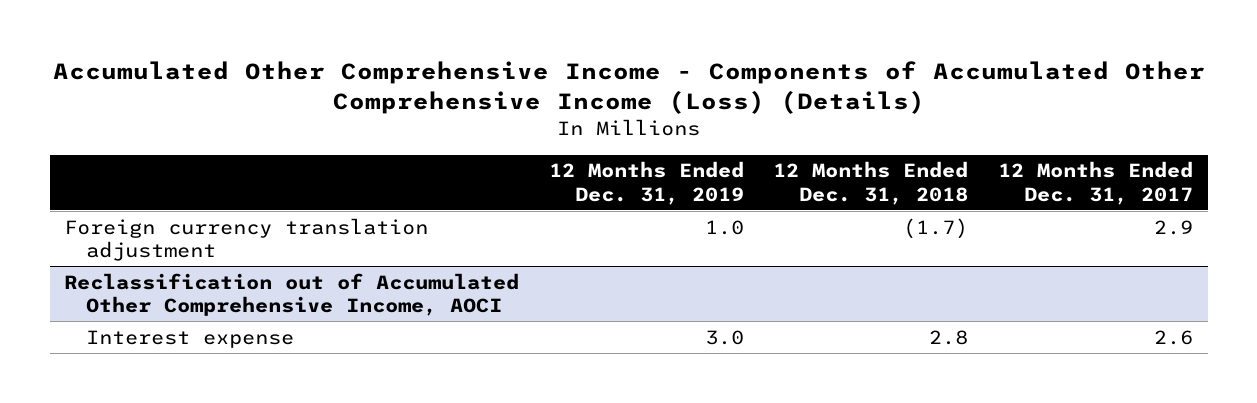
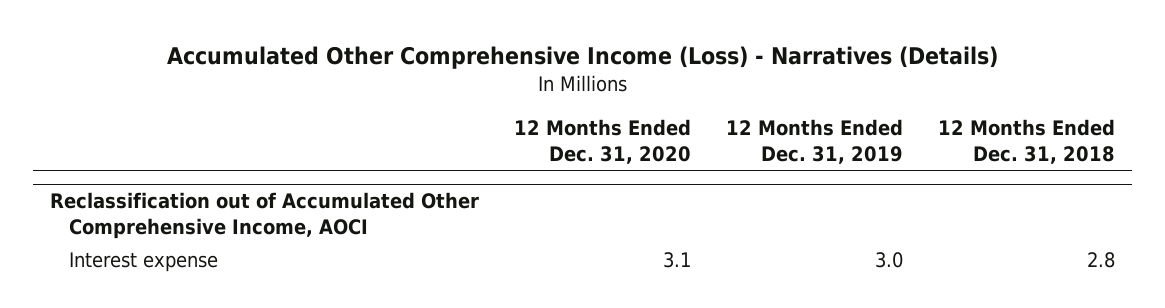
- Accumulated Other Comprehensive Income - Components of Accumulated Other Comprehensive Income (Loss) (Details)
+ Accumulated Other Comprehensive Income (Loss) - Narratives (Details)
- | 12 Months Ended Dec. 31, 2019 | 12 Months Ended Dec. 31, 2018 | 12 Months Ended Dec. 31, 2017
+ | 12 Months Ended Dec. 31, 2020 | 12 Months Ended Dec. 31, 2019 | 12 Months Ended Dec. 31, 2018
- Foreign currency translation adjustment | 1.0 | (1.7) | 2.9

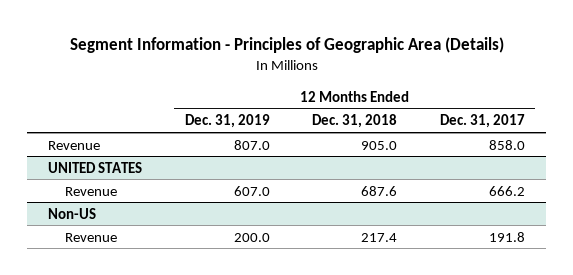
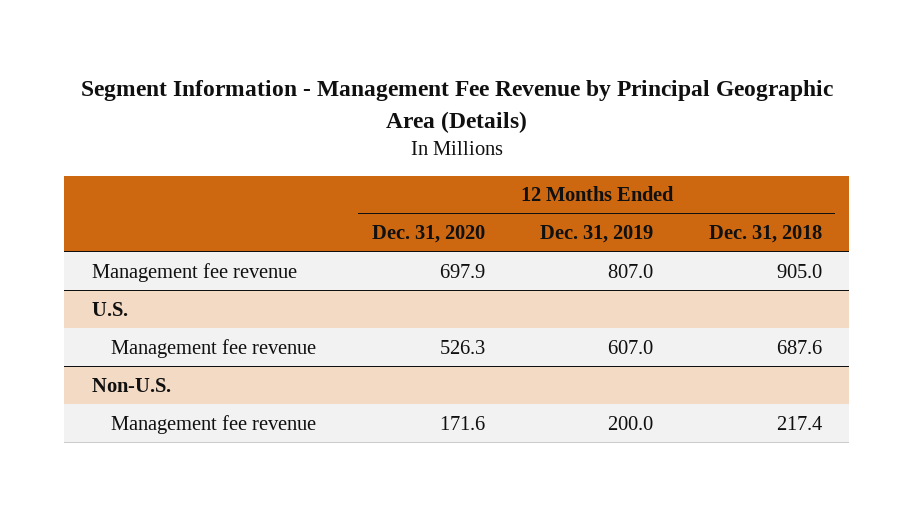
- Segment Information - Principles of Geographic Area (Details)
+ Segment Information - Management Fee Revenue by Principal Geographic Area (Details)
- | 12 Months Ended Dec. 31, 2019 | 12 Months Ended Dec. 31, 2018 | 12 Months Ended Dec. 31, 2017
+ | 12 Months Ended Dec. 31, 2020 | 12 Months Ended Dec. 31, 2019 | 12 Months Ended Dec. 31, 2018
- Revenue | 807.0 | 905.0 | 858.0
- UNITED STATES
- Revenue | 607.0 | 687.6 | 666.2
- Non-US
- Revenue | 200.0 | 217.4 | 191.8
+ Management fee revenue | 697.9 | 807.0 | 905.0
+ U.S.
+ Management fee revenue | 526.3 | 607.0 | 687.6
+ Non-U.S.
+ Management fee revenue | 171.6 | 200.0 | 217.4

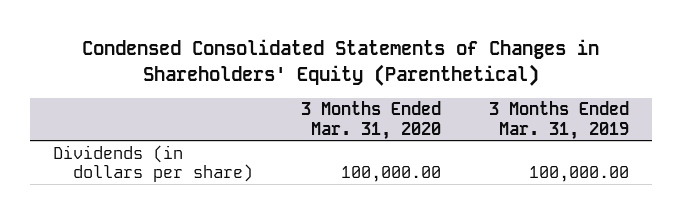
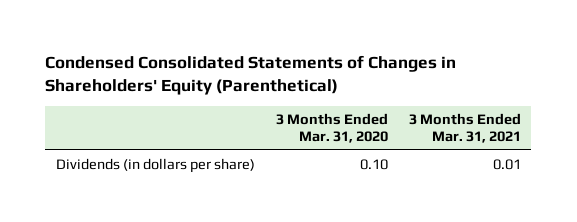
- | 3 Months Ended Mar. 31, 2020 | 3 Months Ended Mar. 31, 2019
+ | 3 Months Ended Mar. 31, 2020 | 3 Months Ended Mar. 31, 2021
- Dividends (in dollars per share) | 100,000.00 | 100,000.00
+ Dividends (in dollars per share) | 0.10 | 0.01

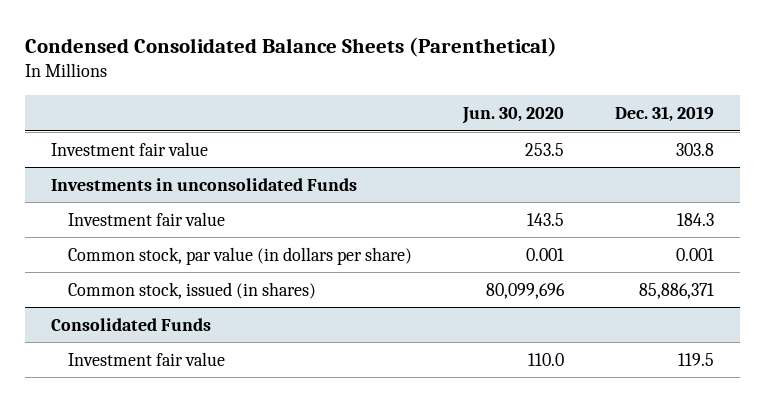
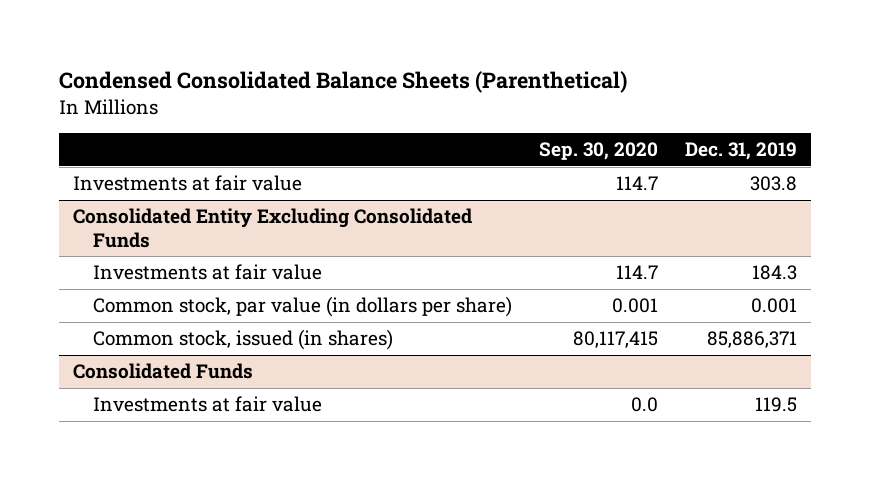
- | Jun. 30, 2020 | Dec. 31, 2019
+ | Sep. 30, 2020 | Dec. 31, 2019
- Investment fair value | 253.5 | 303.8
- Investments in unconsolidated Funds
- Investment fair value | 143.5 | 184.3
+ Investments at fair value | 114.7 | 303.8
+ Consolidated Entity Excluding Consolidated Funds
+ Investments at fair value | 114.7 | 184.3
@ Consolidated Funds
- Investment fair value | 110.0 | 119.5
+ Investments at fair value | 0.0 | 119.5

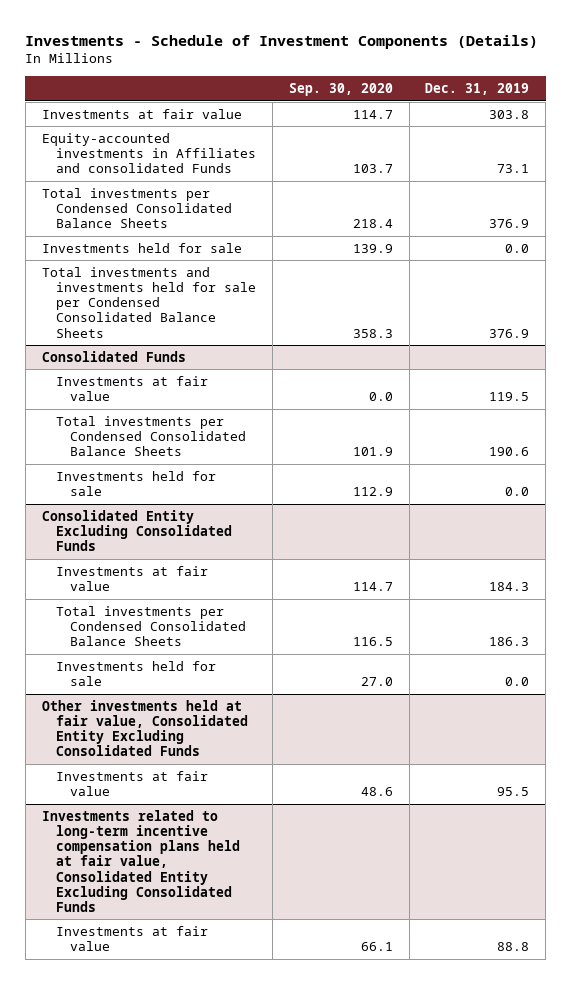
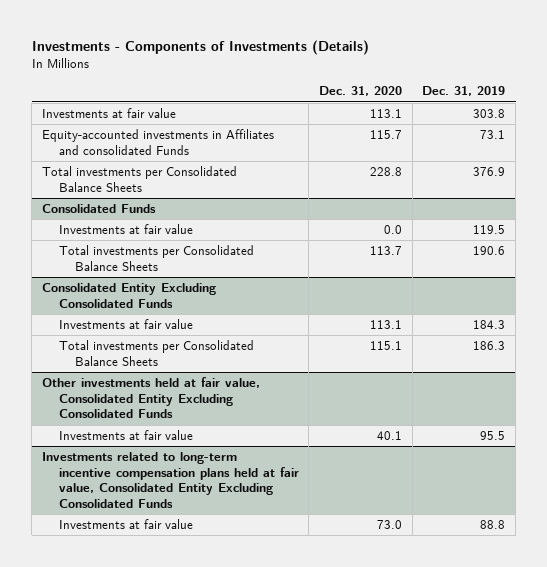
- Investments - Schedule of Investment Components (Details)
+ Investments - Components of Investments (Details)
- | Sep. 30, 2020 | Dec. 31, 2019
+ | Dec. 31, 2020 | Dec. 31, 2019
- Total investments per Condensed Consolidated Balance Sheets | 218.4 | 376.9
- Investments held for sale | 139.9 | 0.0
- Total investments and investments held for sale per Condensed Consolidated Balance Sheets | 358.3 | 376.9
+ Total investments per Consolidated Balance Sheets | 228.8 | 376.9
@ Consolidated Funds
- Total investments per Condensed Consolidated Balance Sheets | 101.9 | 190.6
- Investments held for sale | 112.9 | 0.0
+ Total investments per Consolidated Balance Sheets | 113.7 | 190.6
@ Consolidated Entity Excluding Consolidated Funds
- Total investments per Condensed Consolidated Balance Sheets | 116.5 | 186.3
- Investments held for sale | 27.0 | 0.0
+ Total investments per Consolidated Balance Sheets | 115.1 | 186.3

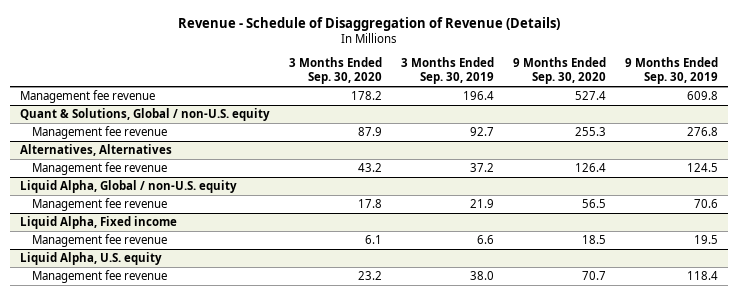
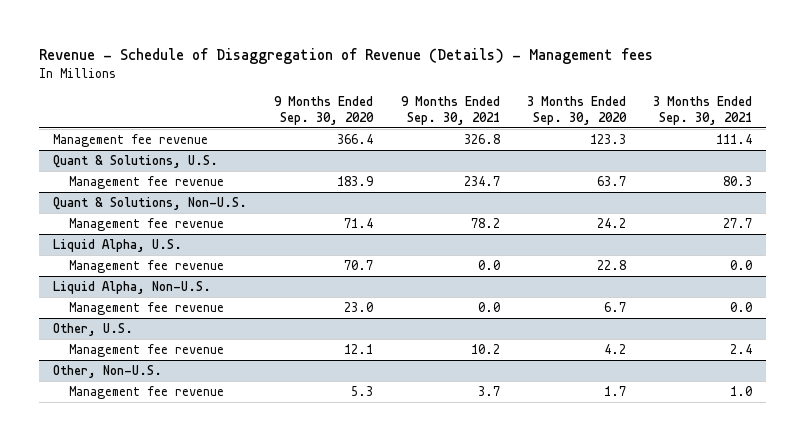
- Revenue - Schedule of Disaggregation of Revenue (Details)
+ Revenue - Schedule of Disaggregation of Revenue (Details) - Management fees
- | 3 Months Ended Sep. 30, 2020 | 3 Months Ended Sep. 30, 2019 | 9 Months Ended Sep. 30, 2020 | 9 Months Ended Sep. 30, 2019
+ | 9 Months Ended Sep. 30, 2020 | 9 Months Ended Sep. 30, 2021 | 3 Months Ended Sep. 30, 2020 | 3 Months Ended Sep. 30, 2021
- Management fee revenue | 178.2 | 196.4 | 527.4 | 609.8
- Quant & Solutions, Global / non-U.S. equity
- Management fee revenue | 87.9 | 92.7 | 255.3 | 276.8
- Alternatives, Alternatives
- Management fee revenue | 43.2 | 37.2 | 126.4 | 124.5
- Liquid Alpha, Global / non-U.S. equity
- Management fee revenue | 17.8 | 21.9 | 56.5 | 70.6
- Liquid Alpha, Fixed income
- Management fee revenue | 6.1 | 6.6 | 18.5 | 19.5
- Liquid Alpha, U.S. equity
- Management fee revenue | 23.2 | 38.0 | 70.7 | 118.4
+ Management fee revenue | 366.4 | 326.8 | 123.3 | 111.4
+ Quant & Solutions, U.S.
+ Management fee revenue | 183.9 | 234.7 | 63.7 | 80.3
+ Quant & Solutions, Non-U.S.
+ Management fee revenue | 71.4 | 78.2 | 24.2 | 27.7
+ Liquid Alpha, U.S.
+ Management fee revenue | 70.7 | 0.0 | 22.8 | 0.0
+ Liquid Alpha, Non-U.S.
+ Management fee revenue | 23.0 | 0.0 | 6.7 | 0.0
+ Other, U.S.
+ Management fee revenue | 12.1 | 10.2 | 4.2 | 2.4
+ Other, Non-U.S.
+ Management fee revenue | 5.3 | 3.7 | 1.7 | 1.0

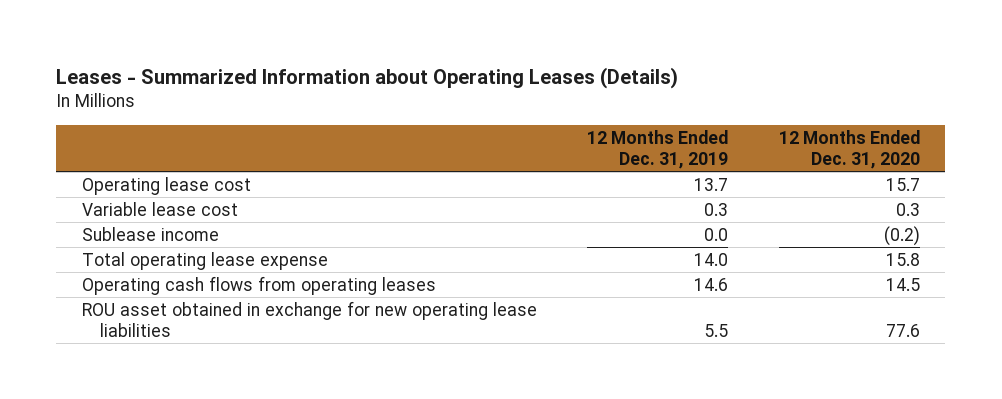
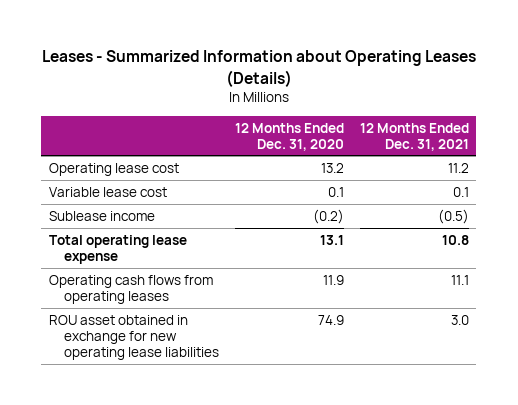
- | 12 Months Ended Dec. 31, 2019 | 12 Months Ended Dec. 31, 2020
+ | 12 Months Ended Dec. 31, 2020 | 12 Months Ended Dec. 31, 2021
- Operating lease cost | 13.7 | 15.7
- Variable lease cost | 0.3 | 0.3
+ Operating lease cost | 13.2 | 11.2
+ Variable lease cost | 0.1 | 0.1
- Total operating lease expense | 14.0 | 15.8
- Operating cash flows from operating leases | 14.6 | 14.5
- ROU asset obtained in exchange for new operating lease liabilities | 5.5 | 77.6
+ Total operating lease expense | 13.1 | 10.8
+ Operating cash flows from operating leases | 11.9 | 11.1
+ ROU asset obtained in exchange for new operating lease liabilities | 74.9 | 3.0

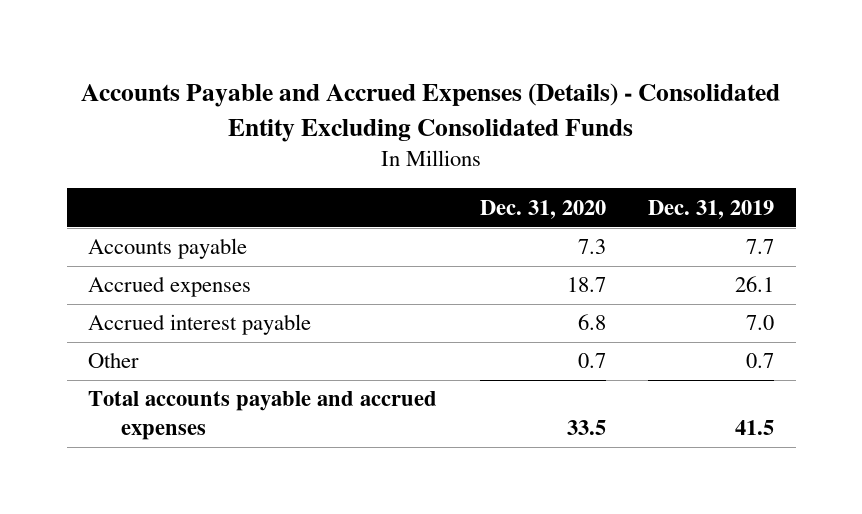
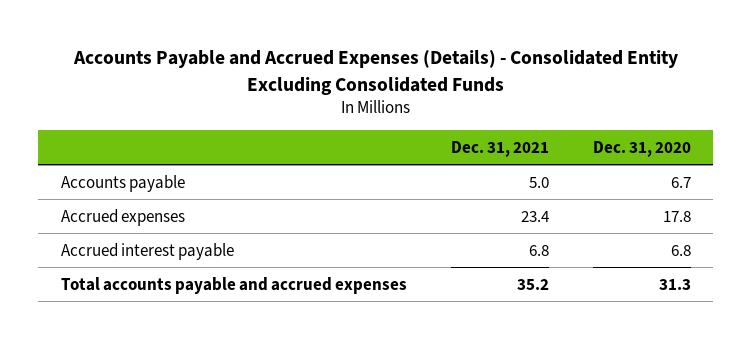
- | Dec. 31, 2020 | Dec. 31, 2019
+ | Dec. 31, 2021 | Dec. 31, 2020
- Accounts payable | 7.3 | 7.7
- Accrued expenses | 18.7 | 26.1
+ Accounts payable | 5.0 | 6.7
+ Accrued expenses | 23.4 | 17.8
- Other | 0.7 | 0.7
- Total accounts payable and accrued expenses | 33.5 | 41.5
+ Total accounts payable and accrued expenses | 35.2 | 31.3

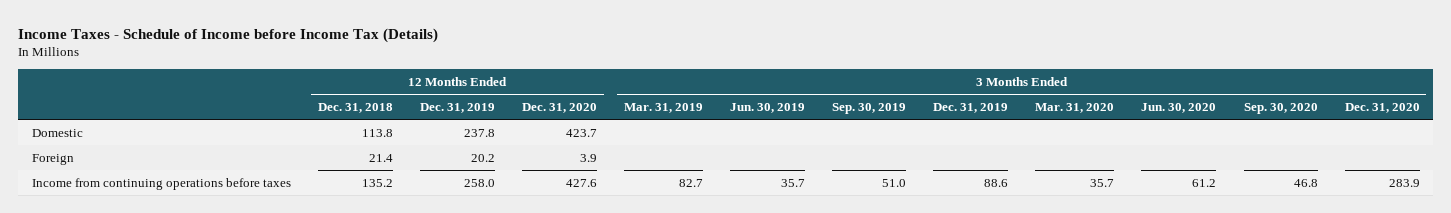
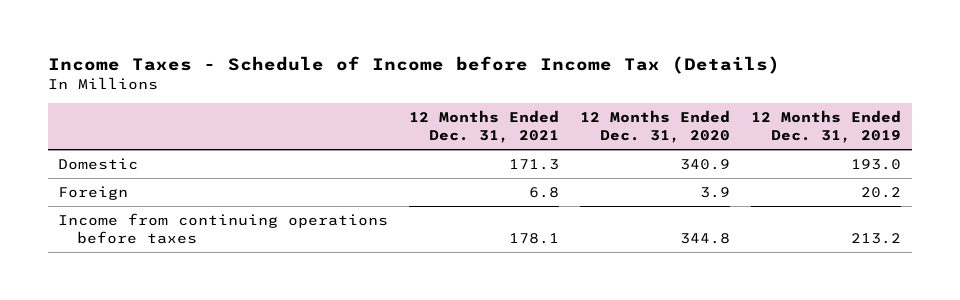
- | 12 Months Ended Dec. 31, 2018 | 12 Months Ended Dec. 31, 2019 | 12 Months Ended Dec. 31, 2020 | 3 Months Ended Mar. 31, 2019 | 3 Months Ended Jun. 30, 2019 | 3 Months Ended Sep. 30, 2019 | 3 Months Ended Dec. 31, 2019 | 3 Months Ended Mar. 31, 2020 | 3 Months Ended Jun. 30, 2020 | 3 Months Ended Sep. 30, 2020 | 3 Months Ended Dec. 31, 2020
+ | 12 Months Ended Dec. 31, 2021 | 12 Months Ended Dec. 31, 2020 | 12 Months Ended Dec. 31, 2019
- Domestic | 113.8 | 237.8 | 423.7 | | | | | | | |
+ Domestic | 171.3 | 340.9 | 193.0
- Income from continuing operations before taxes | 135.2 | 258.0 | 427.6 | 82.7 | 35.7 | 51.0 | 88.6 | 35.7 | 61.2 | 46.8 | 283.9
+ Income from continuing operations before taxes | 178.1 | 344.8 | 213.2

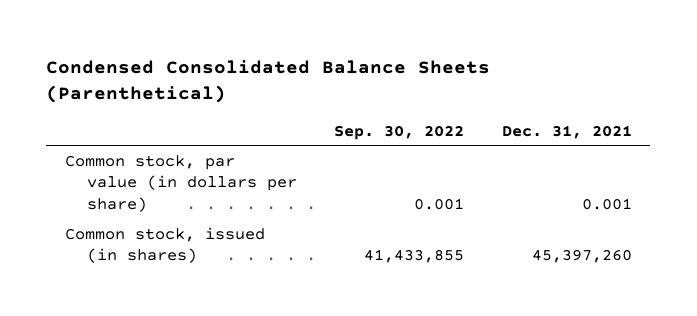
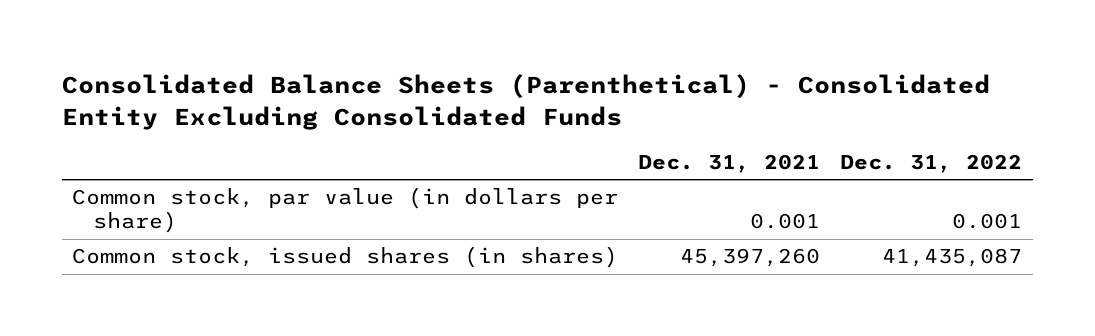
- Condensed Consolidated Balance Sheets (Parenthetical)
+ Consolidated Balance Sheets (Parenthetical) - Consolidated Entity Excluding Consolidated Funds
- | Sep. 30, 2022 | Dec. 31, 2021
+ | Dec. 31, 2021 | Dec. 31, 2022
- Common stock, issued (in shares) | 41,433,855 | 45,397,260
+ Common stock, issued shares (in shares) | 45,397,260 | 41,435,087

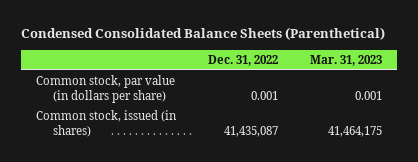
- Consolidated Balance Sheets (Parenthetical) - Consolidated Entity Excluding Consolidated Funds
+ Condensed Consolidated Balance Sheets (Parenthetical)
- | Dec. 31, 2021 | Dec. 31, 2022
+ | Dec. 31, 2022 | Mar. 31, 2023
- Common stock, issued shares (in shares) | 45,397,260 | 41,435,087
+ Common stock, issued (in shares) | 41,435,087 | 41,464,175

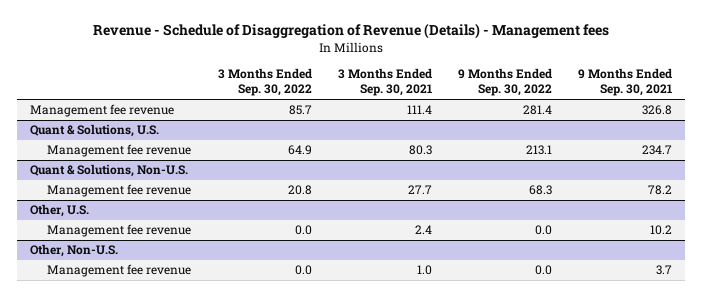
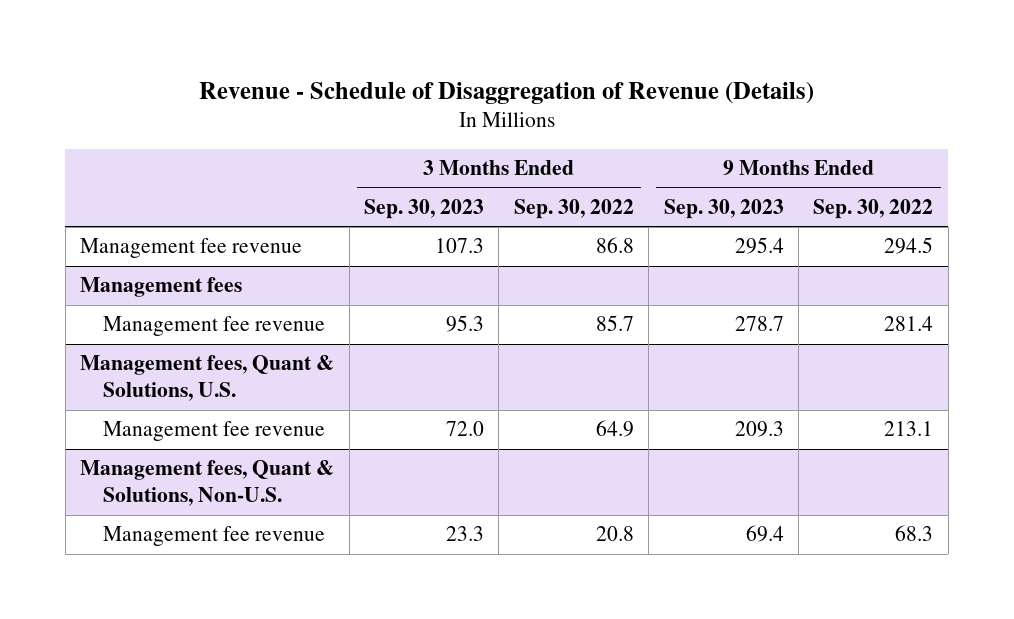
- Revenue - Schedule of Disaggregation of Revenue (Details) - Management fees
+ Revenue - Schedule of Disaggregation of Revenue (Details)
- | 3 Months Ended Sep. 30, 2022 | 3 Months Ended Sep. 30, 2021 | 9 Months Ended Sep. 30, 2022 | 9 Months Ended Sep. 30, 2021
+ | 3 Months Ended Sep. 30, 2023 | 3 Months Ended Sep. 30, 2022 | 9 Months Ended Sep. 30, 2023 | 9 Months Ended Sep. 30, 2022
+ Management fee revenue | 107.3 | 86.8 | 295.4 | 294.5
+ Management fees
- Quant & Solutions, U.S.
+ Management fees, Quant & Solutions, U.S.
- Quant & Solutions, Non-U.S.
+ Management fees, Quant & Solutions, Non-U.S.
- Other, U.S.
- Management fee revenue | 0.0 | 2.4 | 0.0 | 10.2
- Other, Non-U.S.
- Management fee revenue | 0.0 | 1.0 | 0.0 | 3.7

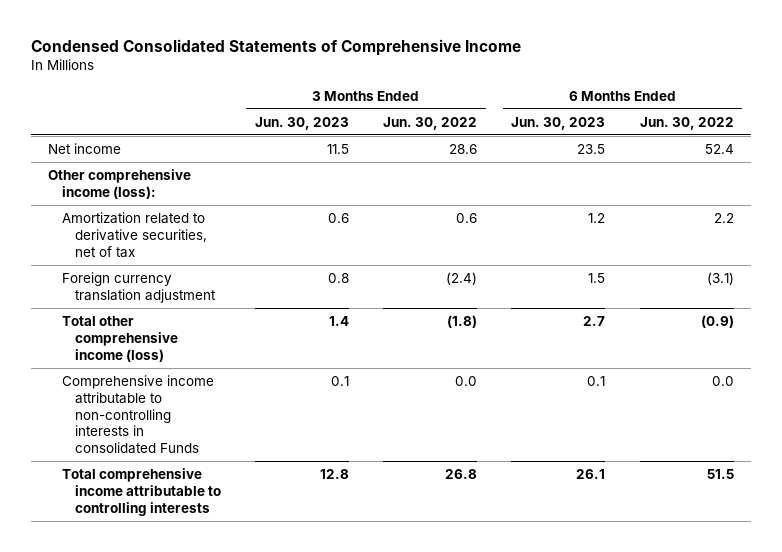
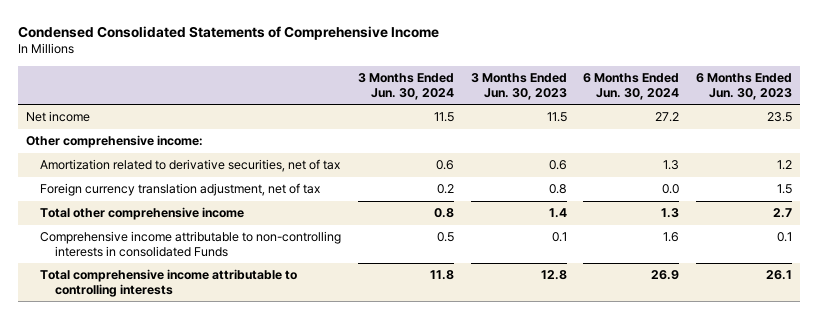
- | 3 Months Ended Jun. 30, 2023 | 3 Months Ended Jun. 30, 2022 | 6 Months Ended Jun. 30, 2023 | 6 Months Ended Jun. 30, 2022
+ | 3 Months Ended Jun. 30, 2024 | 3 Months Ended Jun. 30, 2023 | 6 Months Ended Jun. 30, 2024 | 6 Months Ended Jun. 30, 2023
- Other comprehensive income (loss):
+ Other comprehensive income:
- Foreign currency translation adjustment | 0.8 | (2.4) | 1.5 | (3.1)
- Total other comprehensive income (loss) | 1.4 | (1.8) | 2.7 | (0.9)
+ Foreign currency translation adjustment, net of tax | 0.2 | 0.8 | 0.0 | 1.5
+ Total other comprehensive income | 0.8 | 1.4 | 1.3 | 2.7

